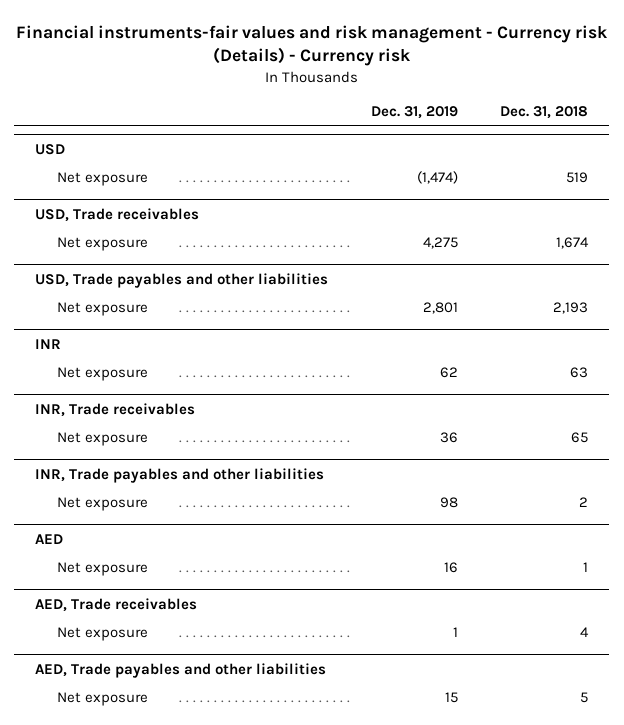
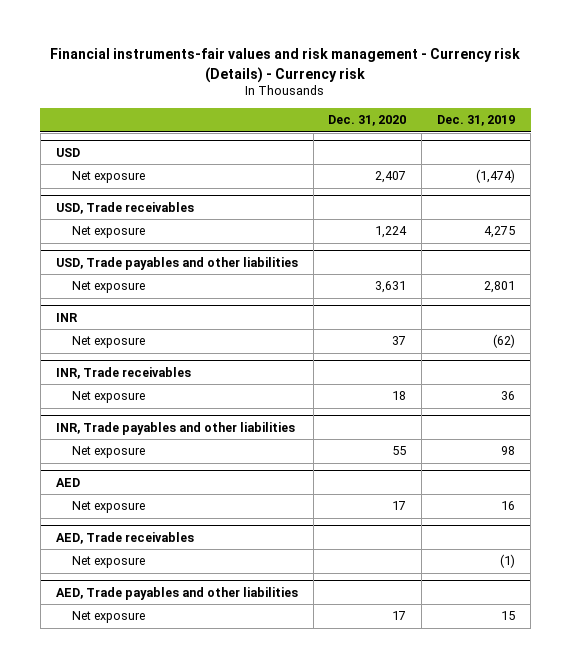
- | Dec. 31, 2019 | Dec. 31, 2018
+ | Dec. 31, 2020 | Dec. 31, 2019
@ INR
- Net exposure | 62 | 63
+ Net exposure | 37 | (62)
@ AED, Trade receivables
- Net exposure | 1 | 4
+ Net exposure | | (1)

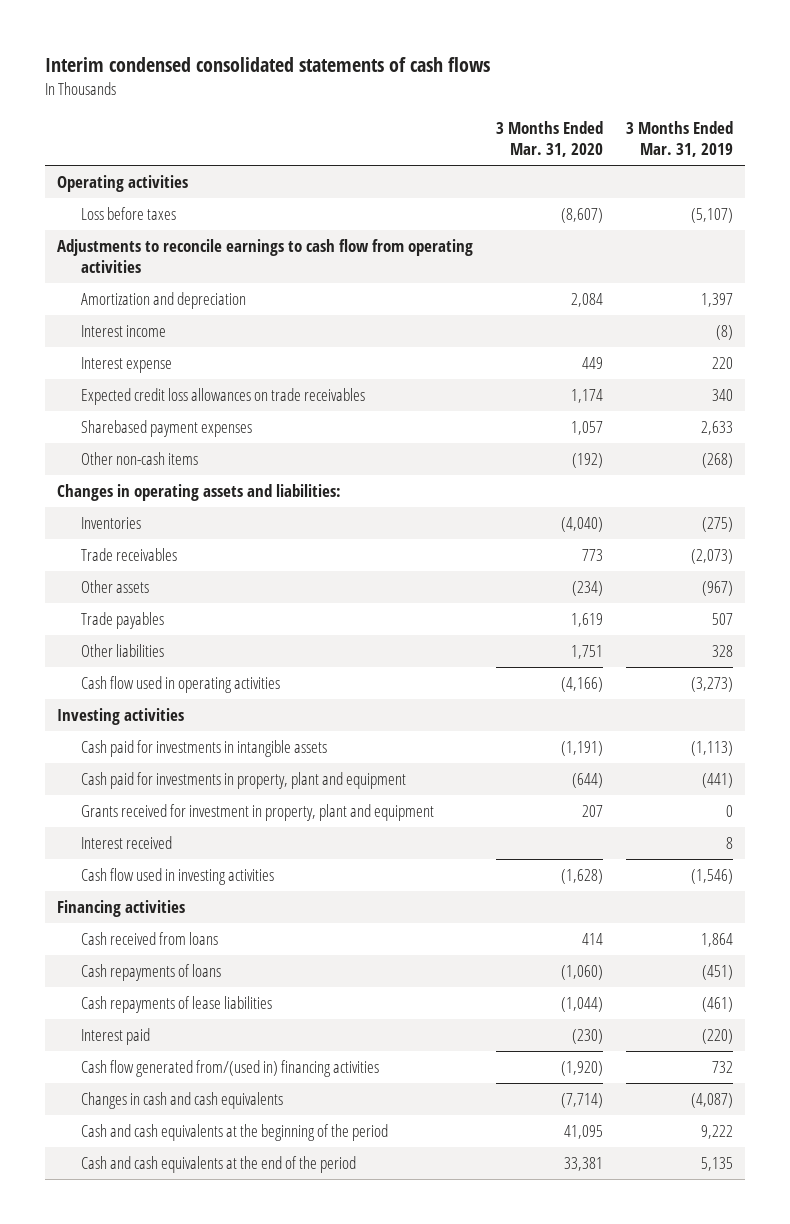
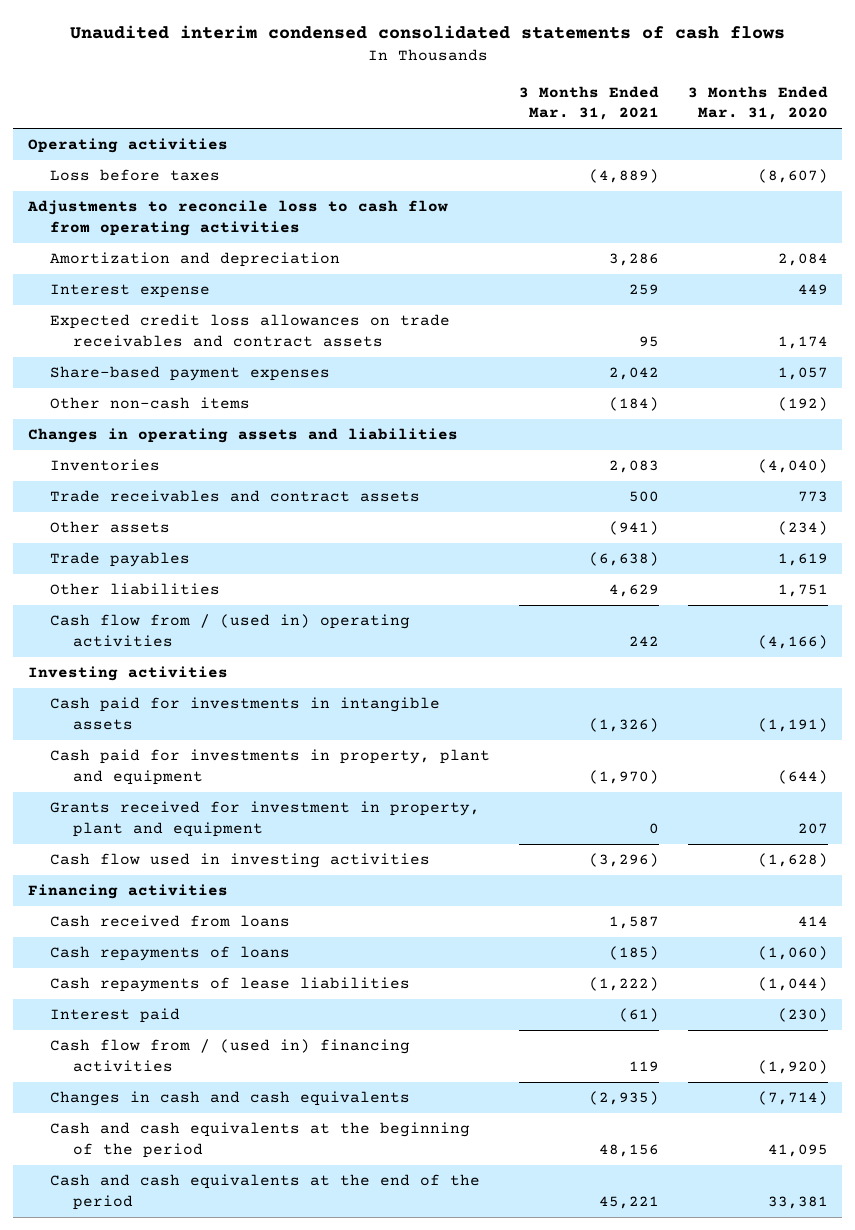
- Interim condensed consolidated statements of cash flows
+ Unaudited interim condensed consolidated statements of cash flows
- | 3 Months Ended Mar. 31, 2020 | 3 Months Ended Mar. 31, 2019
+ | 3 Months Ended Mar. 31, 2021 | 3 Months Ended Mar. 31, 2020
- Adjustments to reconcile earnings to cash flow from operating activities
+ Adjustments to reconcile loss to cash flow from operating activities
- Interest income | | (8)
- Expected credit loss allowances on trade receivables | 1,174 | 340
- Sharebased payment expenses | 1,057 | 2,633
+ Expected credit loss allowances on trade receivables and contract assets | 95 | 1,174
+ Share-based payment expenses | 2,042 | 1,057
- Changes in operating assets and liabilities:
+ Changes in operating assets and liabilities
- Trade receivables | 773 | (2,073)
+ Trade receivables and contract assets | 500 | 773
- Cash flow used in operating activities | (4,166) | (3,273)
+ Cash flow from / (used in) operating activities | 242 | (4,166)
- Interest received | | 8
- Cash flow generated from/(used in) financing activities | (1,920) | 732
+ Cash flow from / (used in) financing activities | 119 | (1,920)

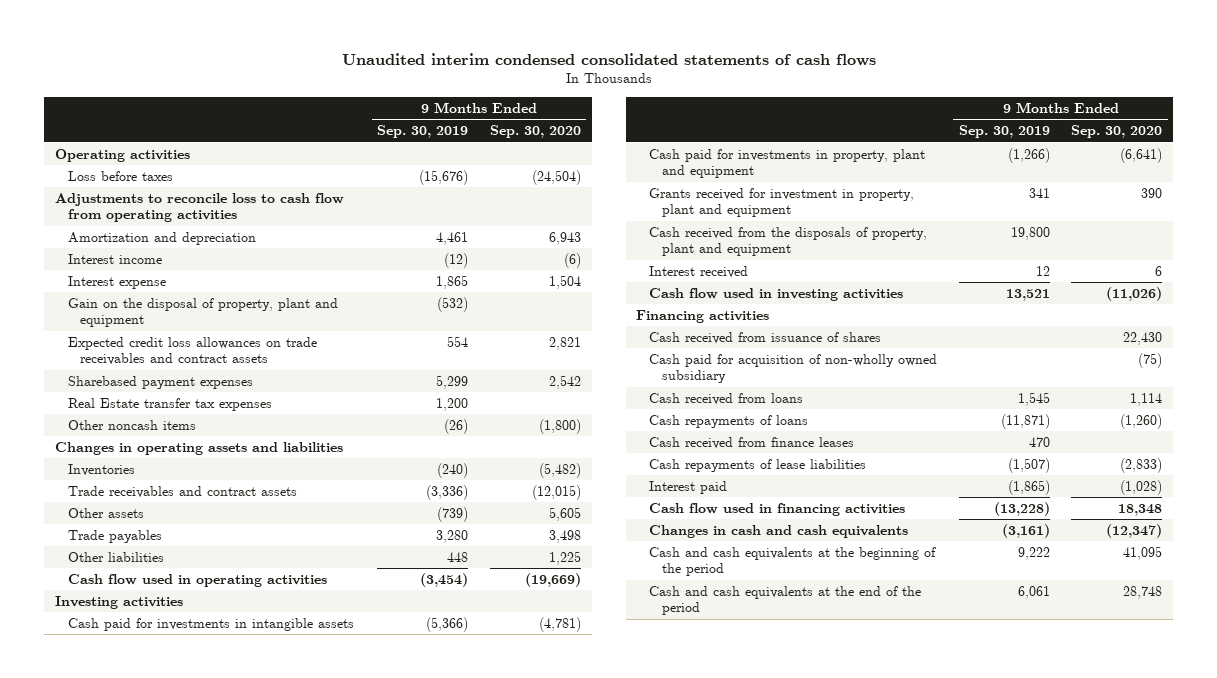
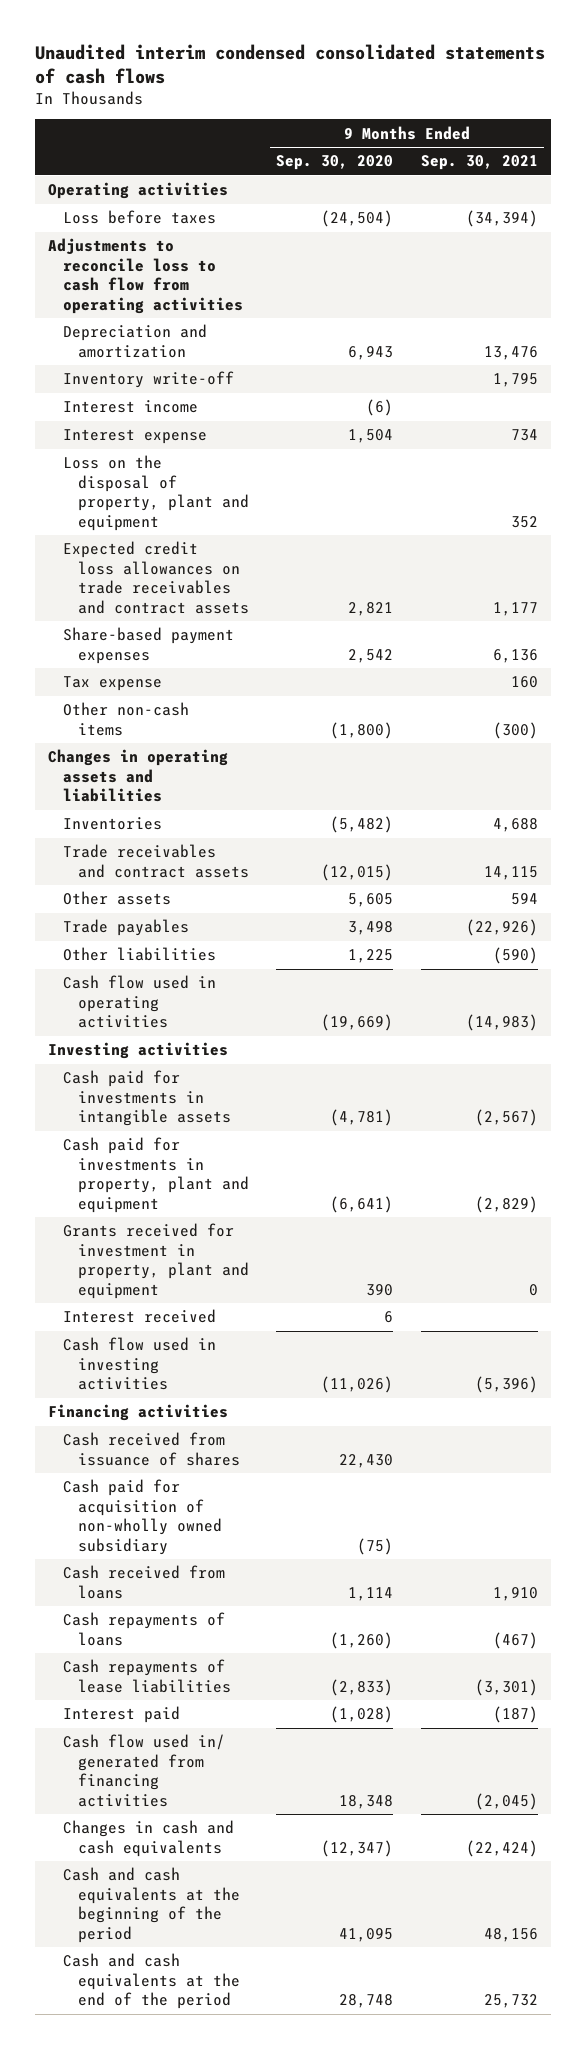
- | 9 Months Ended Sep. 30, 2019 | 9 Months Ended Sep. 30, 2020
+ | 9 Months Ended Sep. 30, 2020 | 9 Months Ended Sep. 30, 2021
- Amortization and depreciation | 4,461 | 6,943
+ Depreciation and amortization | 6,943 | 13,476
+ Inventory write-off | | 1,795
- Gain on the disposal of property, plant and equipment | (532) |
+ Loss on the disposal of property, plant and equipment | | 352
- Sharebased payment expenses | 5,299 | 2,542
- Real Estate transfer tax expenses | 1,200 |
- Other noncash items | (26) | (1,800)
+ Share-based payment expenses | 2,542 | 6,136
+ Tax expense | | 160
+ Other non-cash items | (1,800) | (300)
- Cash received from the disposals of property, plant and equipment | 19,800 |
- Cash received from finance leases | 470 |
- Cash flow used in financing activities | (13,228) | 18,348
+ Cash flow used in/ generated from financing activities | 18,348 | (2,045)

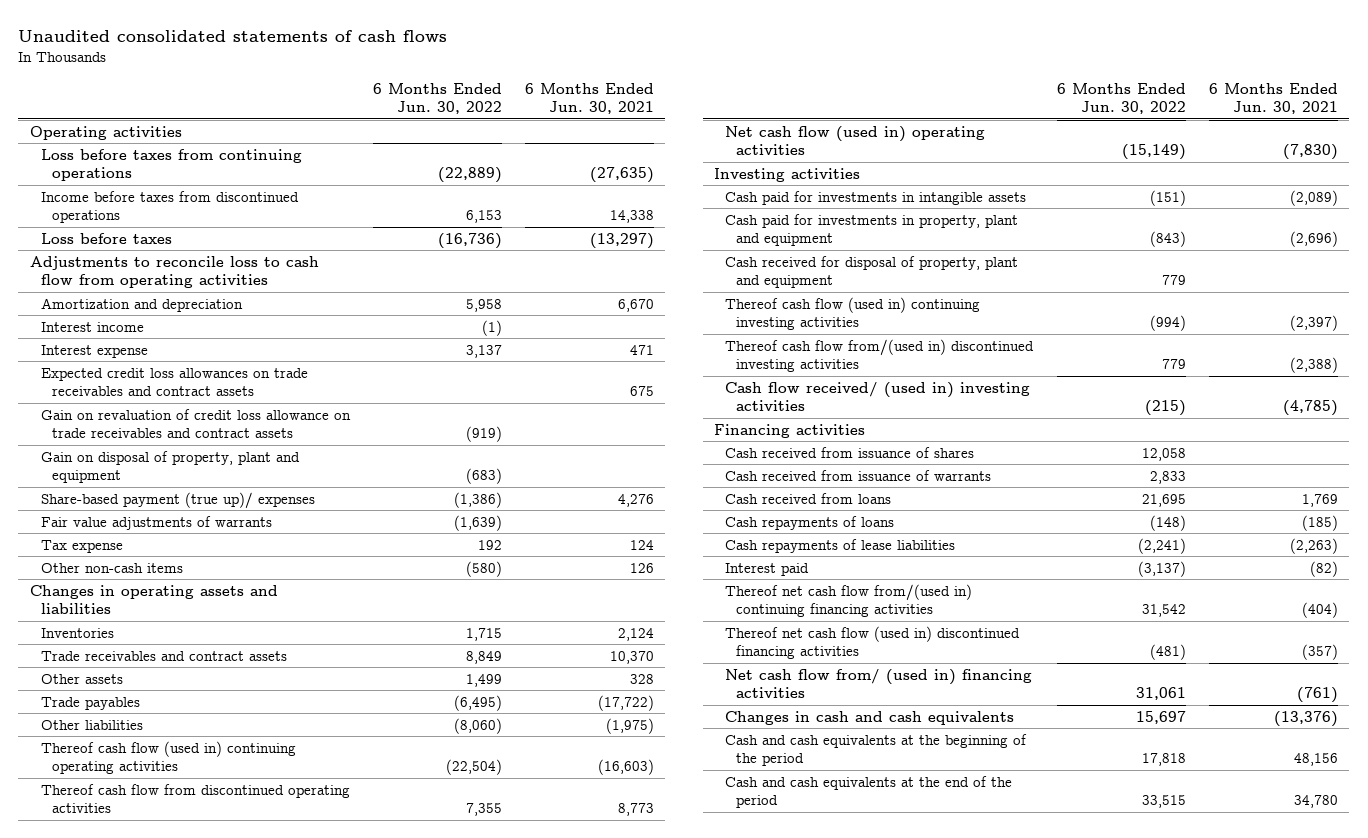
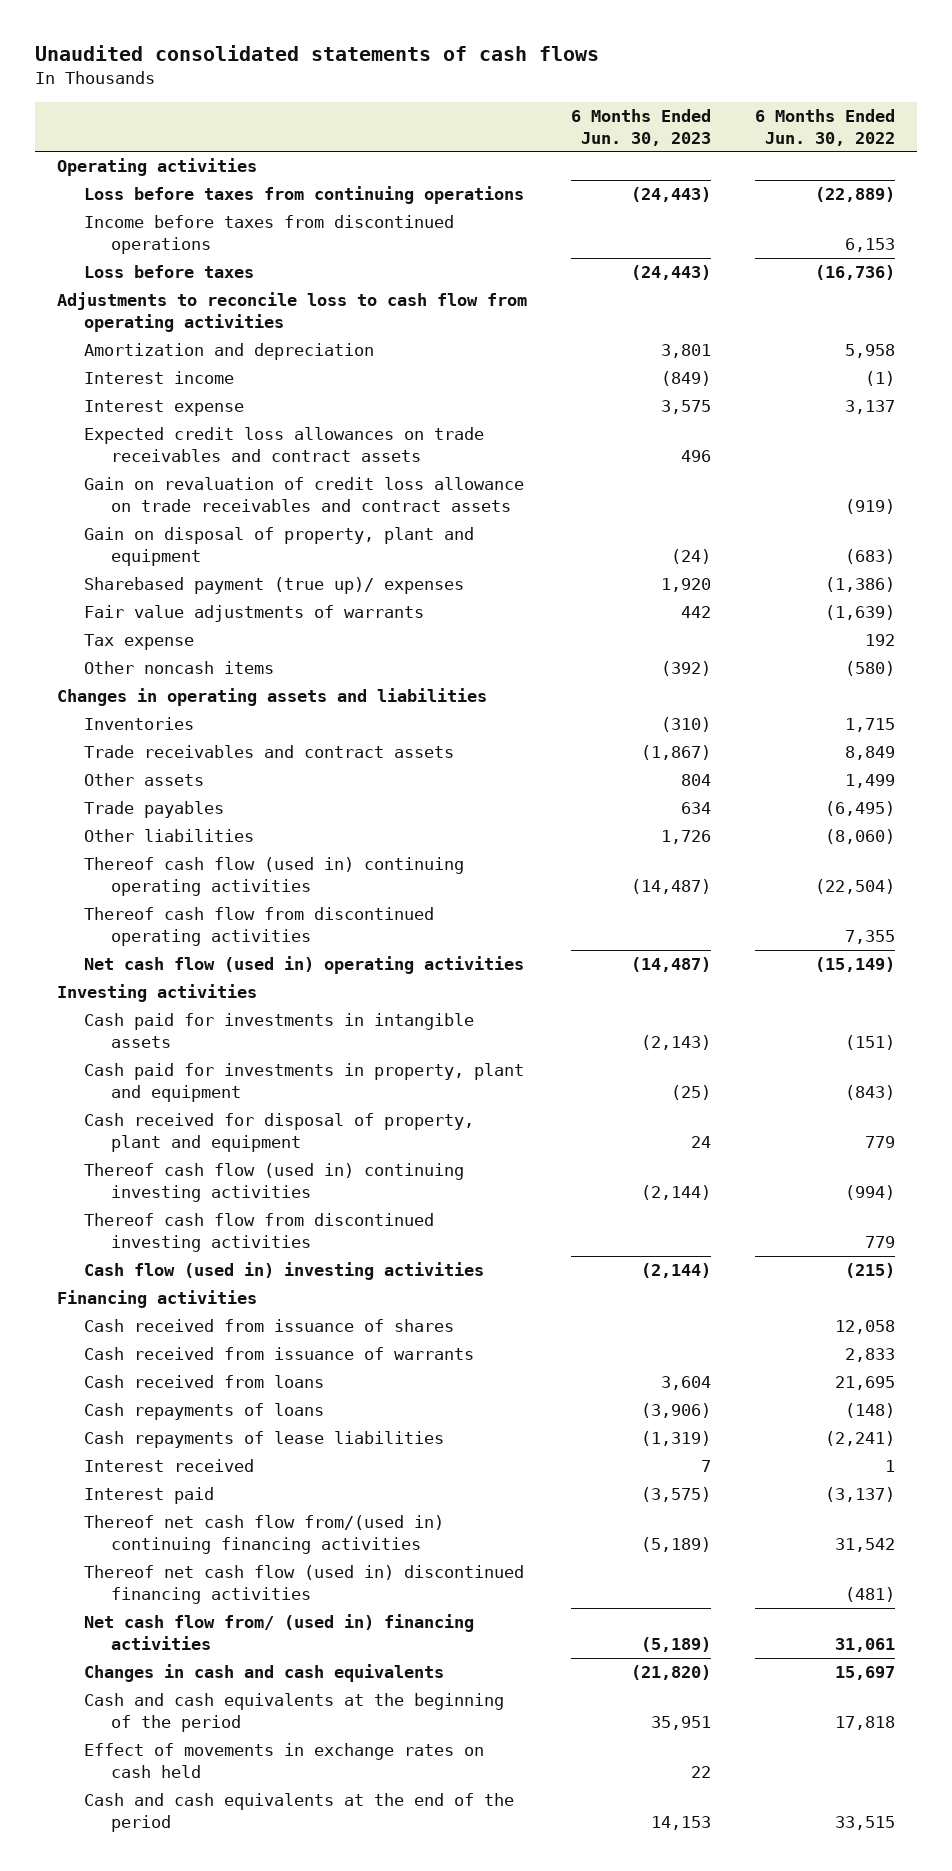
- | 6 Months Ended Jun. 30, 2022 | 6 Months Ended Jun. 30, 2021
+ | 6 Months Ended Jun. 30, 2023 | 6 Months Ended Jun. 30, 2022
- Share-based payment (true up)/ expenses | (1,386) | 4,276
+ Sharebased payment (true up)/ expenses | 1,920 | (1,386)
- Other non-cash items | (580) | 126
+ Other noncash items | (392) | (580)
- Thereof cash flow from/(used in) discontinued investing activities | 779 | (2,388)
- Cash flow received/ (used in) investing activities | (215) | (4,785)
+ Thereof cash flow from discontinued investing activities | | 779
+ Cash flow (used in) investing activities | (2,144) | (215)
+ Interest received | 7 | 1
+ Effect of movements in exchange rates on cash held | 22 |

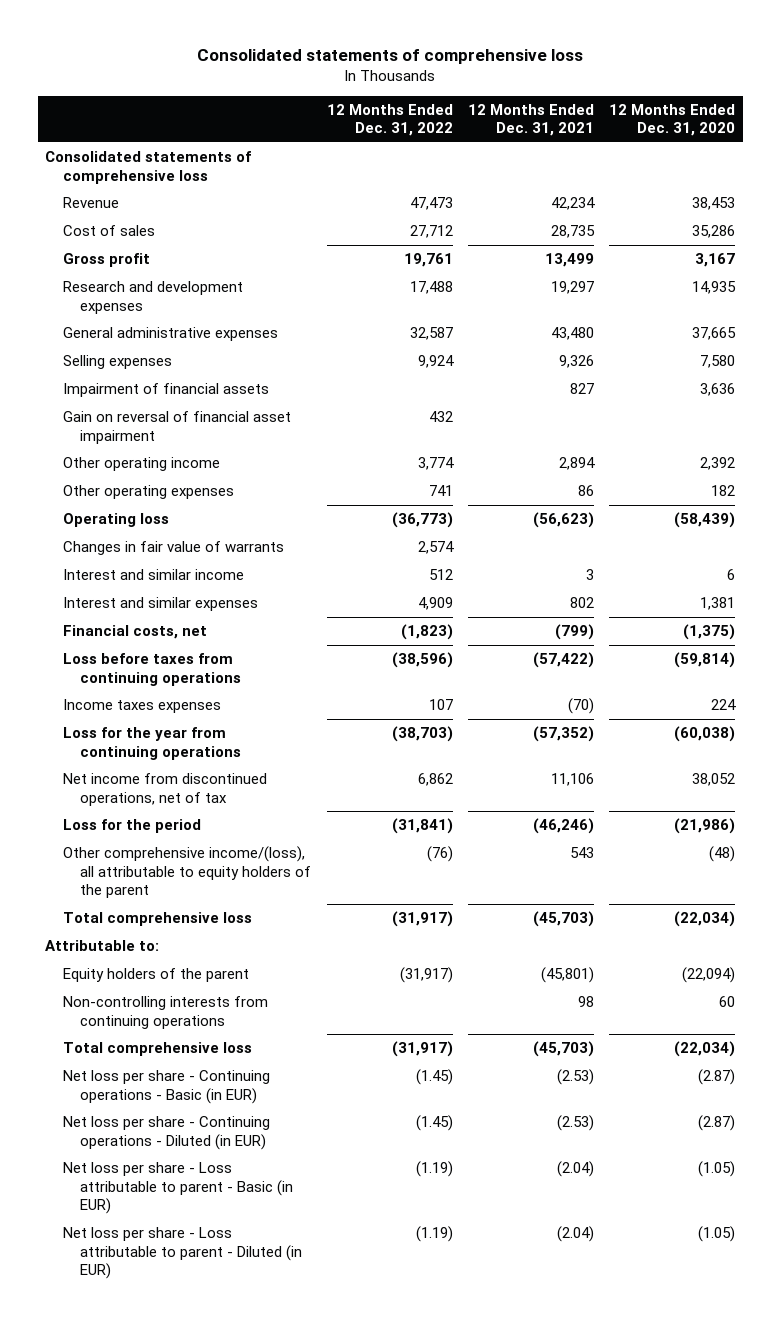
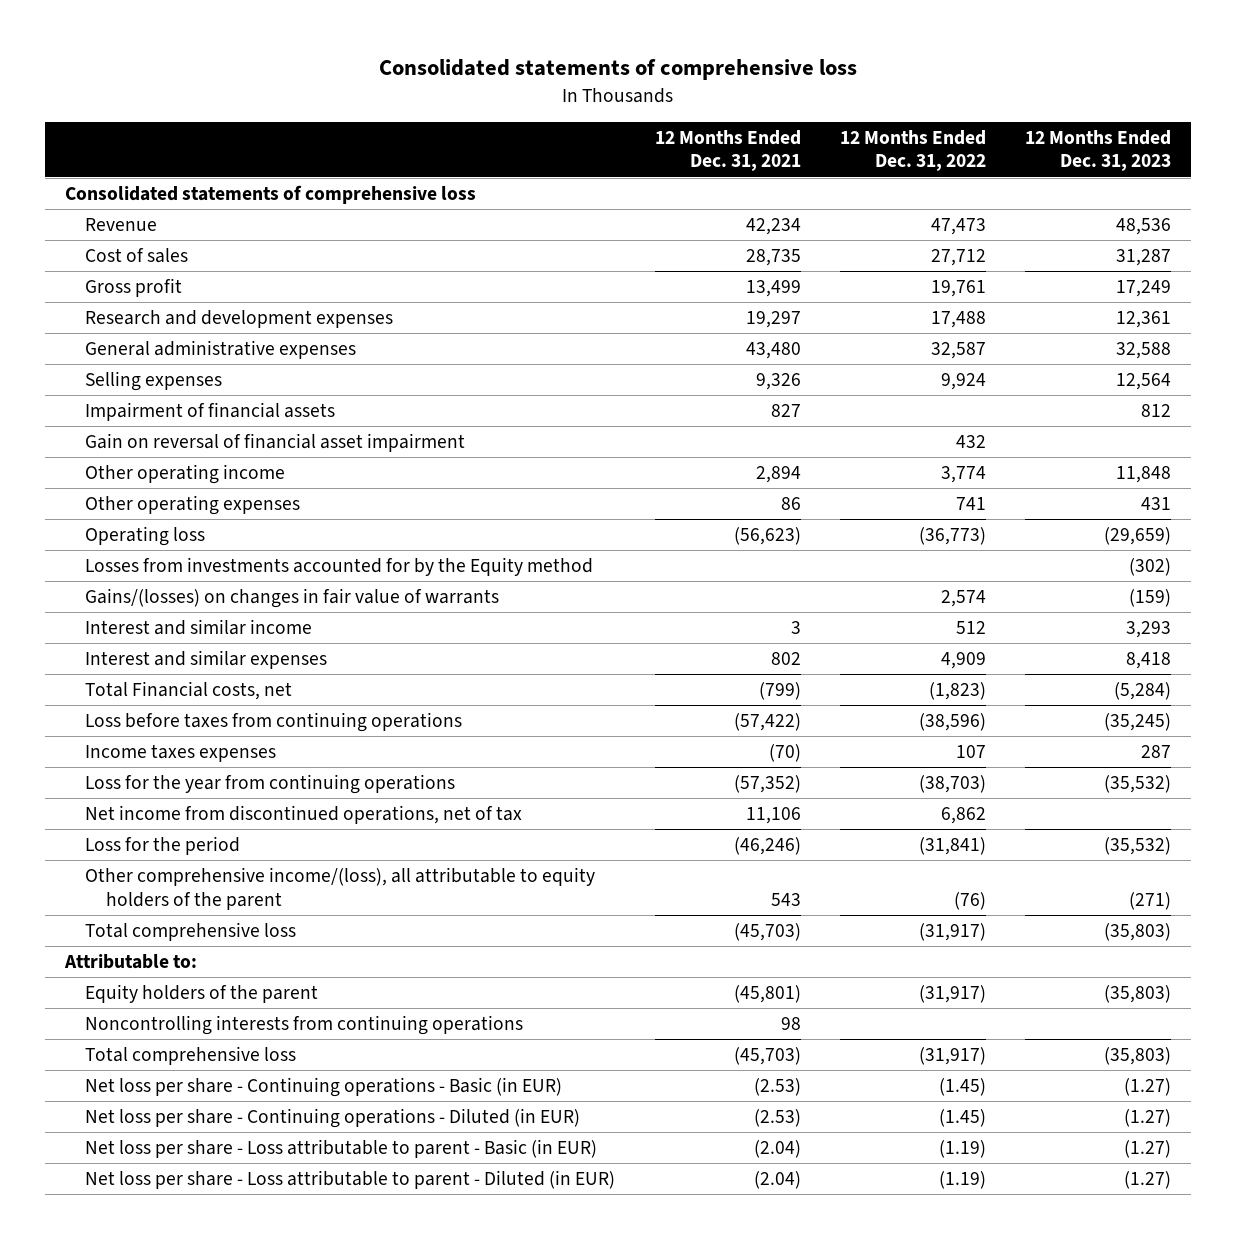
- | 12 Months Ended Dec. 31, 2022 | 12 Months Ended Dec. 31, 2021 | 12 Months Ended Dec. 31, 2020
+ | 12 Months Ended Dec. 31, 2021 | 12 Months Ended Dec. 31, 2022 | 12 Months Ended Dec. 31, 2023
- Changes in fair value of warrants | 2,574 | |
+ Losses from investments accounted for by the Equity method | | | (302)
+ Gains/(losses) on changes in fair value of warrants | | 2,574 | (159)
- Financial costs, net | (1,823) | (799) | (1,375)
+ Total Financial costs, net | (799) | (1,823) | (5,284)
- Non-controlling interests from continuing operations | | 98 | 60
+ Noncontrolling interests from continuing operations | 98 | |

